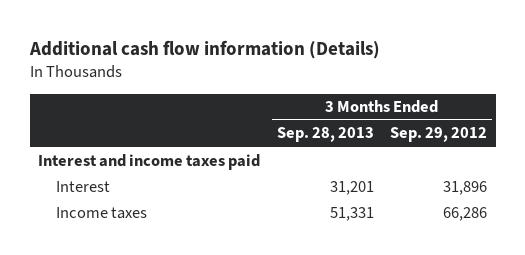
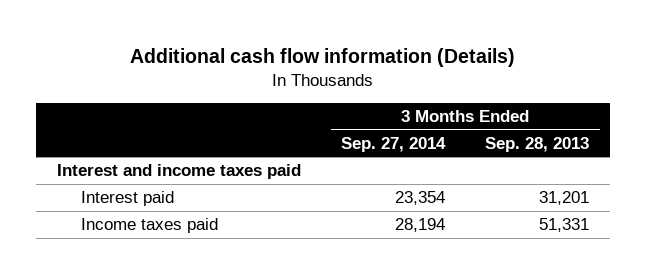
- | 3 Months Ended Sep. 28, 2013 | 3 Months Ended Sep. 29, 2012
+ | 3 Months Ended Sep. 27, 2014 | 3 Months Ended Sep. 28, 2013
- Interest | 31,201 | 31,896
- Income taxes | 51,331 | 66,286
+ Interest paid | 23,354 | 31,201
+ Income taxes paid | 28,194 | 51,331

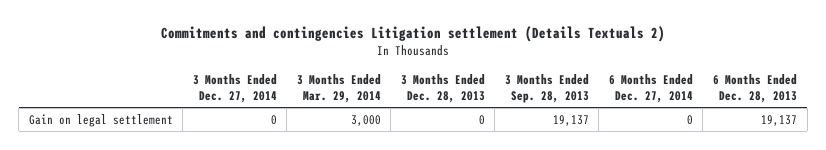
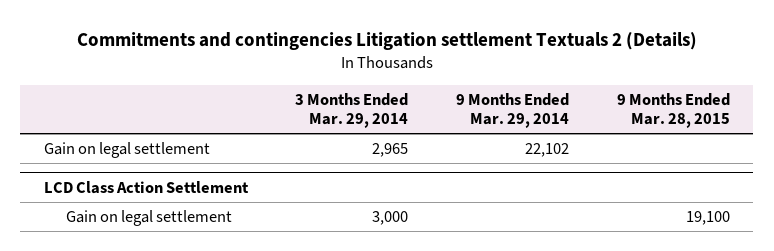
- Commitments and contingencies Litigation settlement (Details Textuals 2)
+ Commitments and contingencies Litigation settlement Textuals 2 (Details)
- | 3 Months Ended Dec. 27, 2014 | 3 Months Ended Mar. 29, 2014 | 3 Months Ended Dec. 28, 2013 | 3 Months Ended Sep. 28, 2013 | 6 Months Ended Dec. 27, 2014 | 6 Months Ended Dec. 28, 2013
+ | 3 Months Ended Mar. 29, 2014 | 9 Months Ended Mar. 29, 2014 | 9 Months Ended Mar. 28, 2015
+ Gain on legal settlement | 2,965 | 22,102 |
+ LCD Class Action Settlement

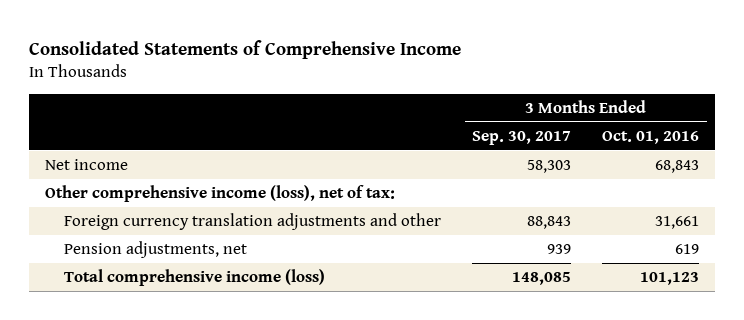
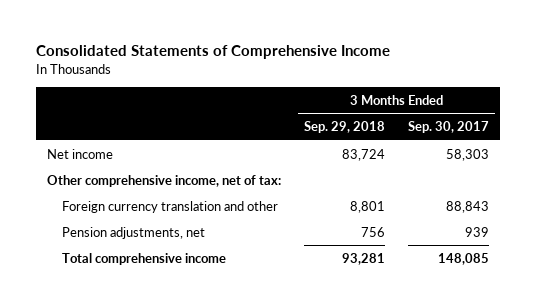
- | 3 Months Ended Sep. 30, 2017 | 3 Months Ended Oct. 01, 2016
+ | 3 Months Ended Sep. 29, 2018 | 3 Months Ended Sep. 30, 2017
- Other comprehensive income (loss), net of tax:
- Foreign currency translation adjustments and other | 88,843 | 31,661
+ Other comprehensive income, net of tax:
+ Foreign currency translation and other | 8,801 | 88,843
- Total comprehensive income (loss) | 148,085 | 101,123
+ Total comprehensive income | 93,281 | 148,085

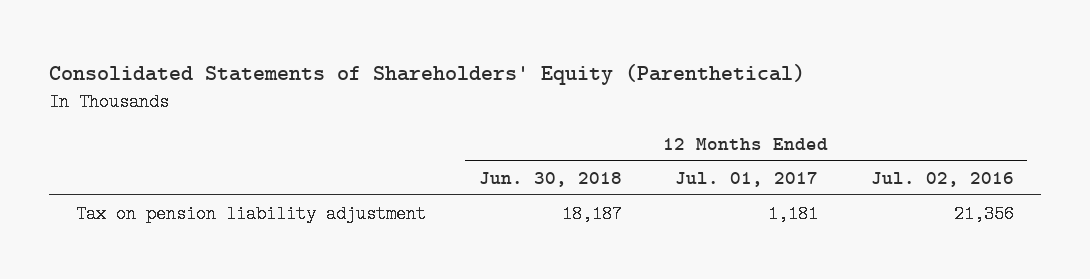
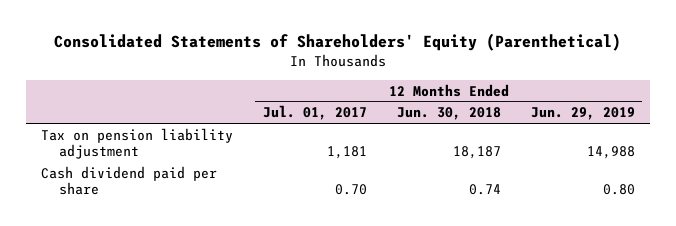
- | 12 Months Ended Jun. 30, 2018 | 12 Months Ended Jul. 01, 2017 | 12 Months Ended Jul. 02, 2016
+ | 12 Months Ended Jul. 01, 2017 | 12 Months Ended Jun. 30, 2018 | 12 Months Ended Jun. 29, 2019
+ Cash dividend paid per share | 0.70 | 0.74 | 0.80

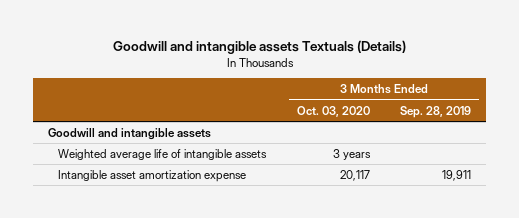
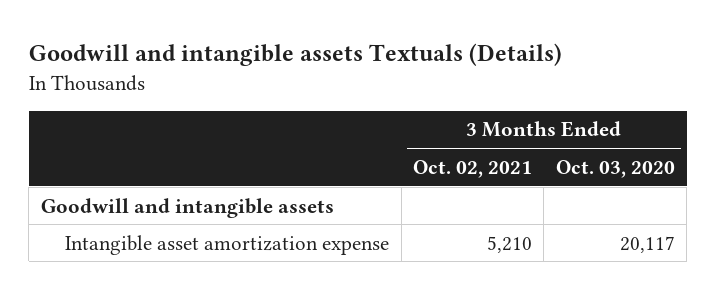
- | 3 Months Ended Oct. 03, 2020 | 3 Months Ended Sep. 28, 2019
+ | 3 Months Ended Oct. 02, 2021 | 3 Months Ended Oct. 03, 2020
- Weighted average life of intangible assets | 3 years |

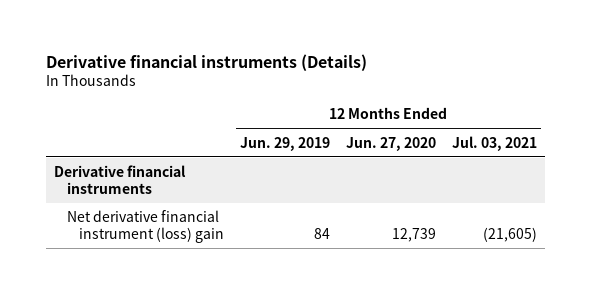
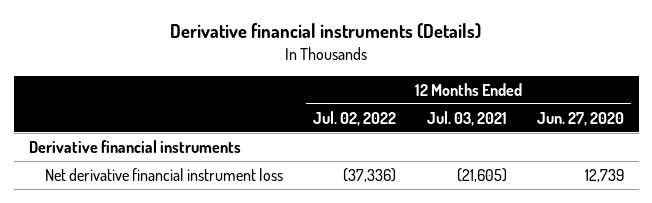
- | 12 Months Ended Jun. 29, 2019 | 12 Months Ended Jun. 27, 2020 | 12 Months Ended Jul. 03, 2021
+ | 12 Months Ended Jul. 02, 2022 | 12 Months Ended Jul. 03, 2021 | 12 Months Ended Jun. 27, 2020
- Net derivative financial instrument (loss) gain | 84 | 12,739 | (21,605)
+ Net derivative financial instrument loss | (37,336) | (21,605) | 12,739

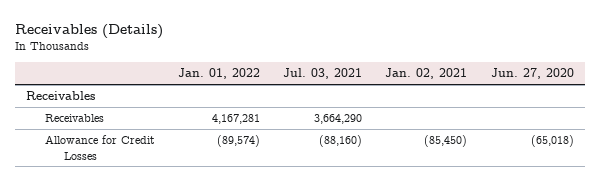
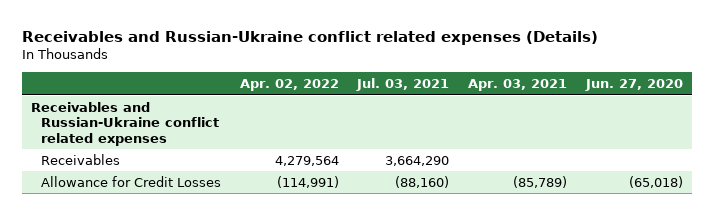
- Receivables (Details)
+ Receivables and Russian-Ukraine conflict related expenses (Details)
- | Jan. 01, 2022 | Jul. 03, 2021 | Jan. 02, 2021 | Jun. 27, 2020
+ | Apr. 02, 2022 | Jul. 03, 2021 | Apr. 03, 2021 | Jun. 27, 2020
- Receivables
+ Receivables and Russian-Ukraine conflict related expenses

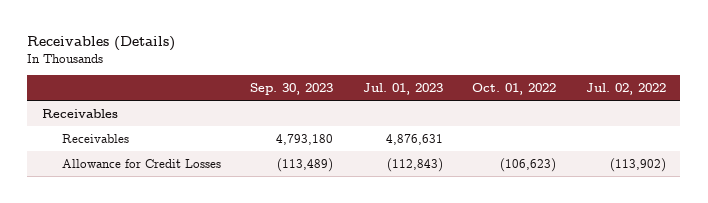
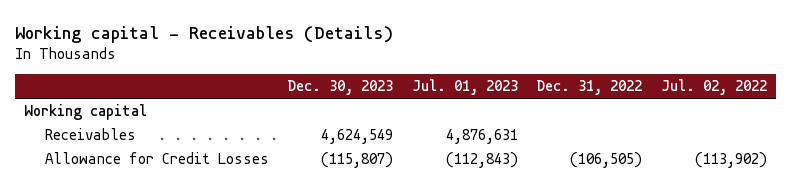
- Receivables (Details)
+ Working capital - Receivables (Details)
- | Sep. 30, 2023 | Jul. 01, 2023 | Oct. 01, 2022 | Jul. 02, 2022
+ | Dec. 30, 2023 | Jul. 01, 2023 | Dec. 31, 2022 | Jul. 02, 2022
- Receivables
+ Working capital

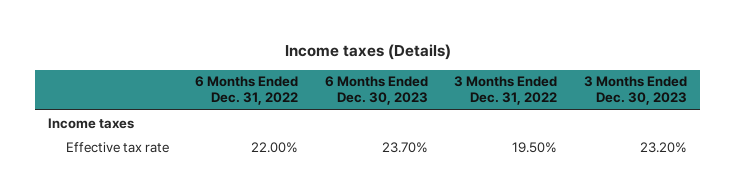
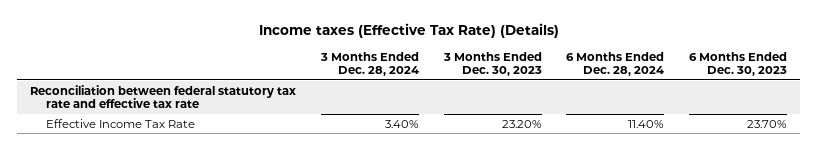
- Income taxes (Details)
+ Income taxes (Effective Tax Rate) (Details)
- | 6 Months Ended Dec. 31, 2022 | 6 Months Ended Dec. 30, 2023 | 3 Months Ended Dec. 31, 2022 | 3 Months Ended Dec. 30, 2023
+ | 3 Months Ended Dec. 28, 2024 | 3 Months Ended Dec. 30, 2023 | 6 Months Ended Dec. 28, 2024 | 6 Months Ended Dec. 30, 2023
- Income taxes
- Effective tax rate | 22.00% | 23.70% | 19.50% | 23.20%
+ Reconciliation between federal statutory tax rate and effective tax rate
+ Effective Income Tax Rate | 3.40% | 23.20% | 11.40% | 23.70%

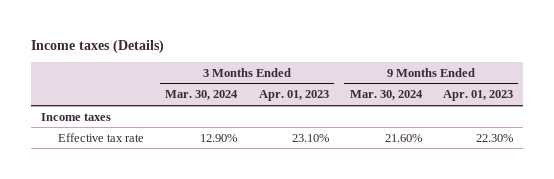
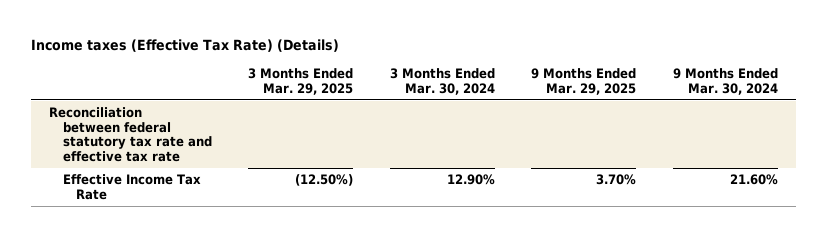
- Income taxes (Details)
+ Income taxes (Effective Tax Rate) (Details)
- | 3 Months Ended Mar. 30, 2024 | 3 Months Ended Apr. 01, 2023 | 9 Months Ended Mar. 30, 2024 | 9 Months Ended Apr. 01, 2023
+ | 3 Months Ended Mar. 29, 2025 | 3 Months Ended Mar. 30, 2024 | 9 Months Ended Mar. 29, 2025 | 9 Months Ended Mar. 30, 2024
- Income taxes
- Effective tax rate | 12.90% | 23.10% | 21.60% | 22.30%
+ Reconciliation between federal statutory tax rate and effective tax rate
+ Effective Income Tax Rate | (12.50%) | 12.90% | 3.70% | 21.60%

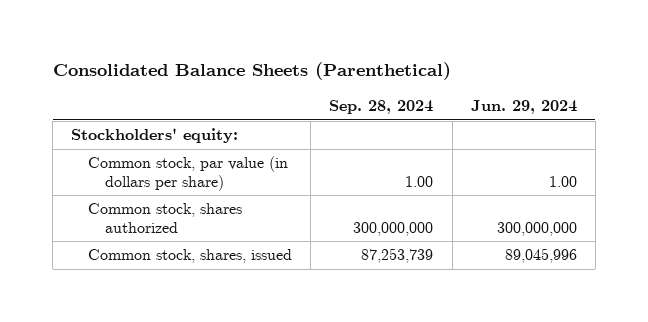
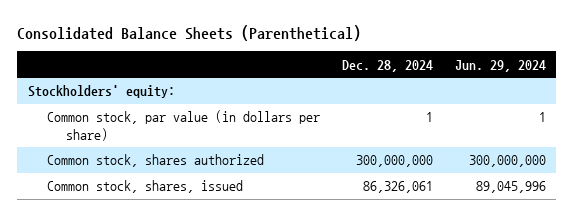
- | Sep. 28, 2024 | Jun. 29, 2024
+ | Dec. 28, 2024 | Jun. 29, 2024
- Common stock, par value (in dollars per share) | 1.00 | 1.00
+ Common stock, par value (in dollars per share) | 1 | 1

